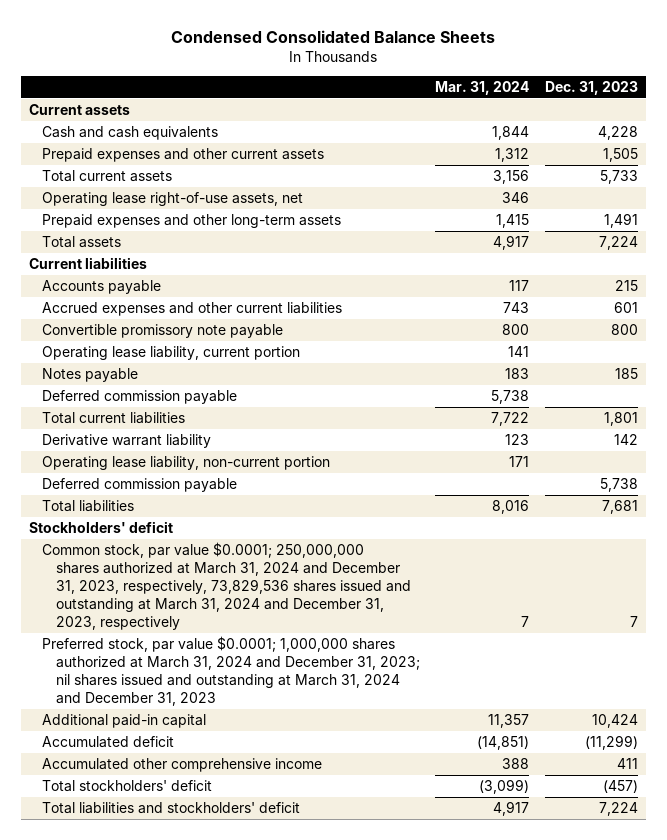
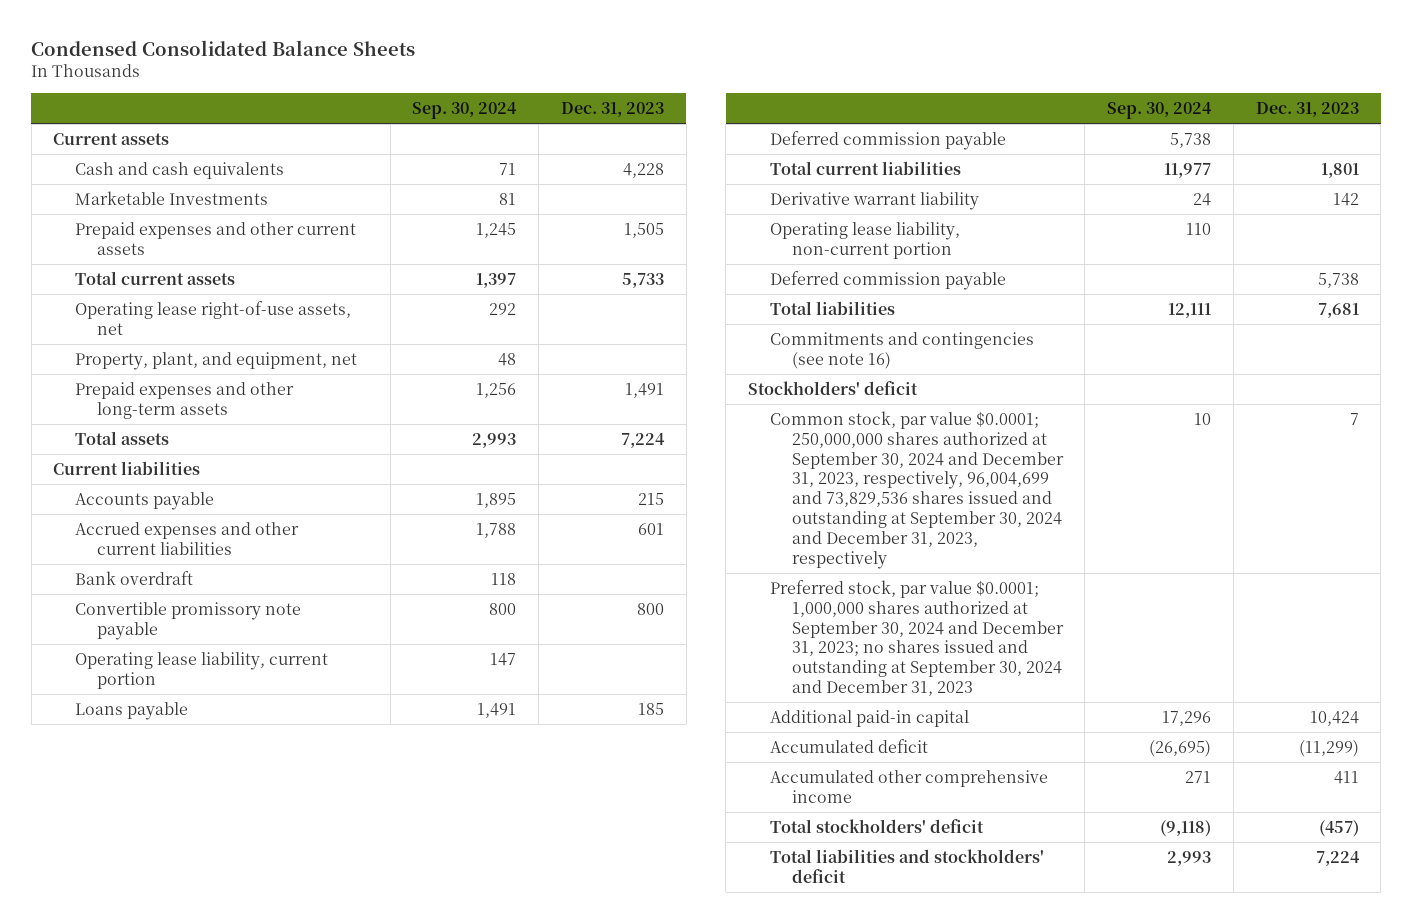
- | Mar. 31, 2024 | Dec. 31, 2023
+ | Sep. 30, 2024 | Dec. 31, 2023
+ Marketable Investments | 81 |
+ Property, plant, and equipment, net | 48 |
+ Bank overdraft | 118 |
- Notes payable | 183 | 185
+ Loans payable | 1,491 | 185
+ Commitments and contingencies (see note 16)
- Common stock, par value $0.0001; 250,000,000 shares authorized at March 31, 2024 and December 31, 2023, respectively, 73,829,536 shares issued and outstanding at March 31, 2024 and December 31, 2023, respectively | 7 | 7
- Preferred stock, par value $0.0001; 1,000,000 shares authorized at March 31, 2024 and December 31, 2023; nil shares issued and outstanding at March 31, 2024 and December 31, 2023
+ Common stock, par value $0.0001; 250,000,000 shares authorized at September 30, 2024 and December 31, 2023, respectively, 96,004,699 and 73,829,536 shares issued and outstanding at September 30, 2024 and December 31, 2023, respectively | 10 | 7
+ Preferred stock, par value $0.0001; 1,000,000 shares authorized at September 30, 2024 and December 31, 2023; no shares issued and outstanding at September 30, 2024 and December 31, 2023

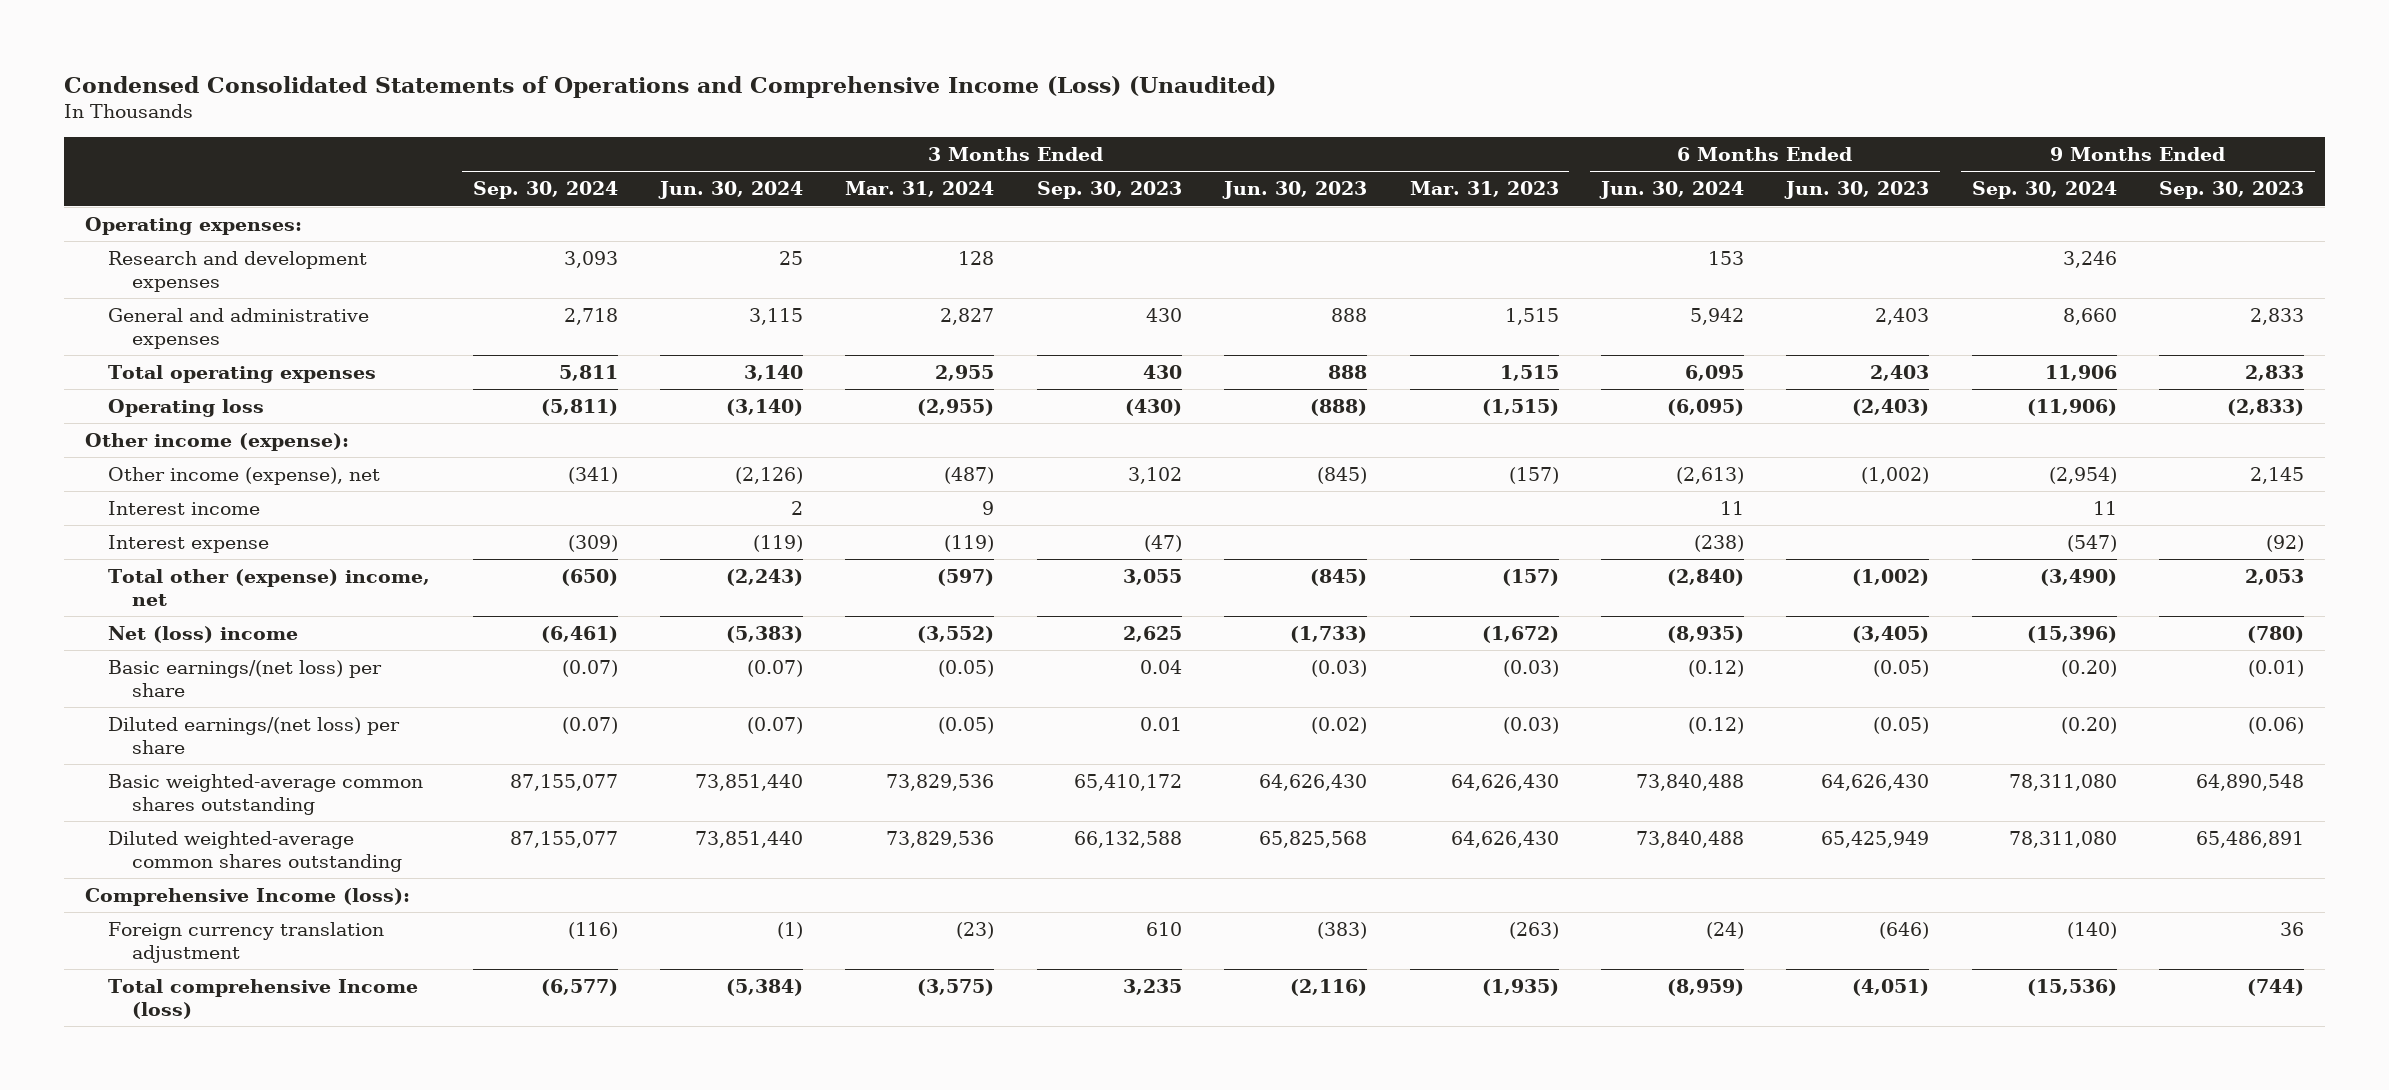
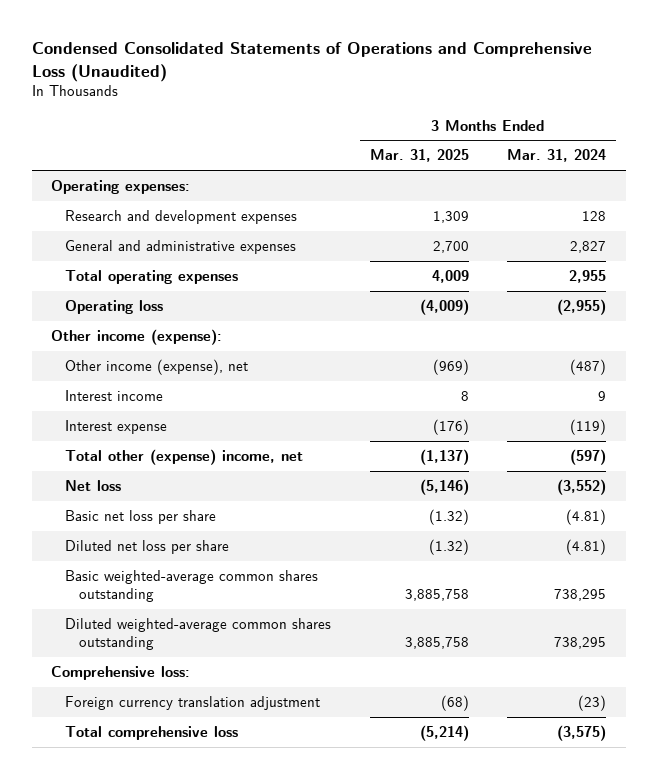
- Condensed Consolidated Statements of Operations and Comprehensive Income (Loss) (Unaudited)
+ Condensed Consolidated Statements of Operations and Comprehensive Loss (Unaudited)
- | 3 Months Ended Sep. 30, 2024 | 3 Months Ended Jun. 30, 2024 | 3 Months Ended Mar. 31, 2024 | 3 Months Ended Sep. 30, 2023 | 3 Months Ended Jun. 30, 2023 | 3 Months Ended Mar. 31, 2023 | 6 Months Ended Jun. 30, 2024 | 6 Months Ended Jun. 30, 2023 | 9 Months Ended Sep. 30, 2024 | 9 Months Ended Sep. 30, 2023
+ | 3 Months Ended Mar. 31, 2025 | 3 Months Ended Mar. 31, 2024
- Net (loss) income | (6,461) | (5,383) | (3,552) | 2,625 | (1,733) | (1,672) | (8,935) | (3,405) | (15,396) | (780)
- Basic earnings/(net loss) per share | (0.07) | (0.07) | (0.05) | 0.04 | (0.03) | (0.03) | (0.12) | (0.05) | (0.20) | (0.01)
- Diluted earnings/(net loss) per share | (0.07) | (0.07) | (0.05) | 0.01 | (0.02) | (0.03) | (0.12) | (0.05) | (0.20) | (0.06)
- Basic weighted-average common shares outstanding | 87,155,077 | 73,851,440 | 73,829,536 | 65,410,172 | 64,626,430 | 64,626,430 | 73,840,488 | 64,626,430 | 78,311,080 | 64,890,548
- Diluted weighted-average common shares outstanding | 87,155,077 | 73,851,440 | 73,829,536 | 66,132,588 | 65,825,568 | 64,626,430 | 73,840,488 | 65,425,949 | 78,311,080 | 65,486,891
- Comprehensive Income (loss):
+ Net loss | (5,146) | (3,552)
+ Basic net loss per share | (1.32) | (4.81)
+ Diluted net loss per share | (1.32) | (4.81)
+ Basic weighted-average common shares outstanding | 3,885,758 | 738,295
+ Diluted weighted-average common shares outstanding | 3,885,758 | 738,295
+ Comprehensive loss:
- Total comprehensive Income (loss) | (6,577) | (5,384) | (3,575) | 3,235 | (2,116) | (1,935) | (8,959) | (4,051) | (15,536) | (744)
+ Total comprehensive loss | (5,214) | (3,575)

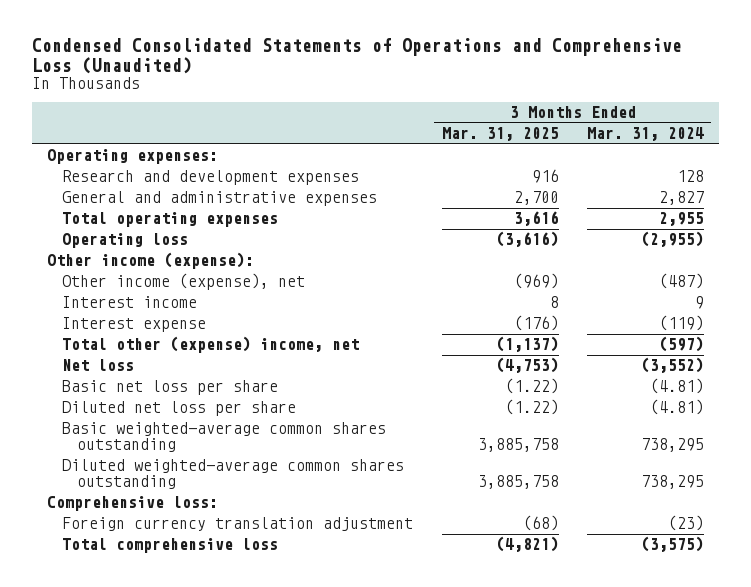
- Research and development expenses | 1,309 | 128
+ Research and development expenses | 916 | 128
- Total operating expenses | 4,009 | 2,955
- Operating loss | (4,009) | (2,955)
+ Total operating expenses | 3,616 | 2,955
+ Operating loss | (3,616) | (2,955)
- Net loss | (5,146) | (3,552)
- Basic net loss per share | (1.32) | (4.81)
- Diluted net loss per share | (1.32) | (4.81)
+ Net loss | (4,753) | (3,552)
+ Basic net loss per share | (1.22) | (4.81)
+ Diluted net loss per share | (1.22) | (4.81)
- Total comprehensive loss | (5,214) | (3,575)
+ Total comprehensive loss | (4,821) | (3,575)

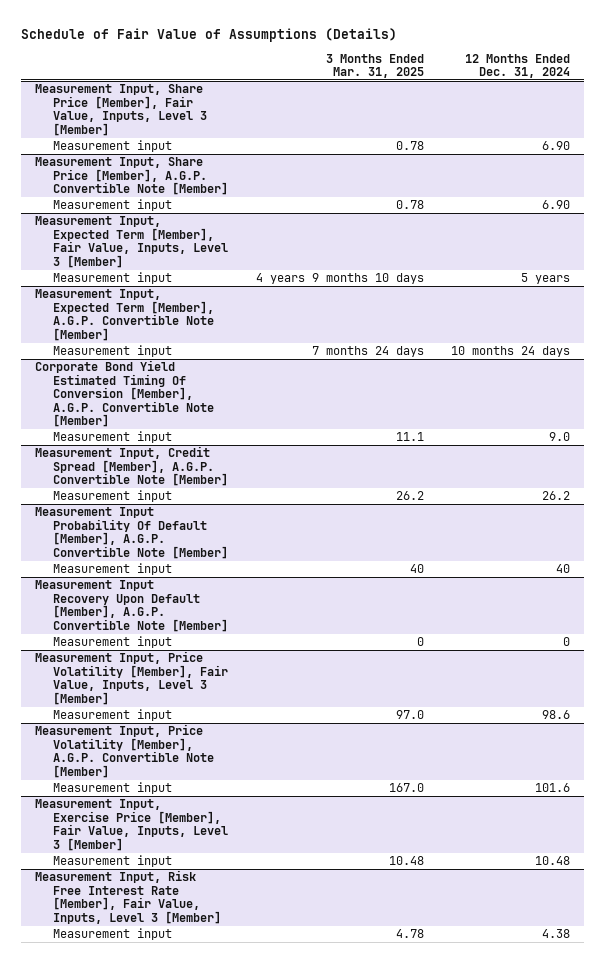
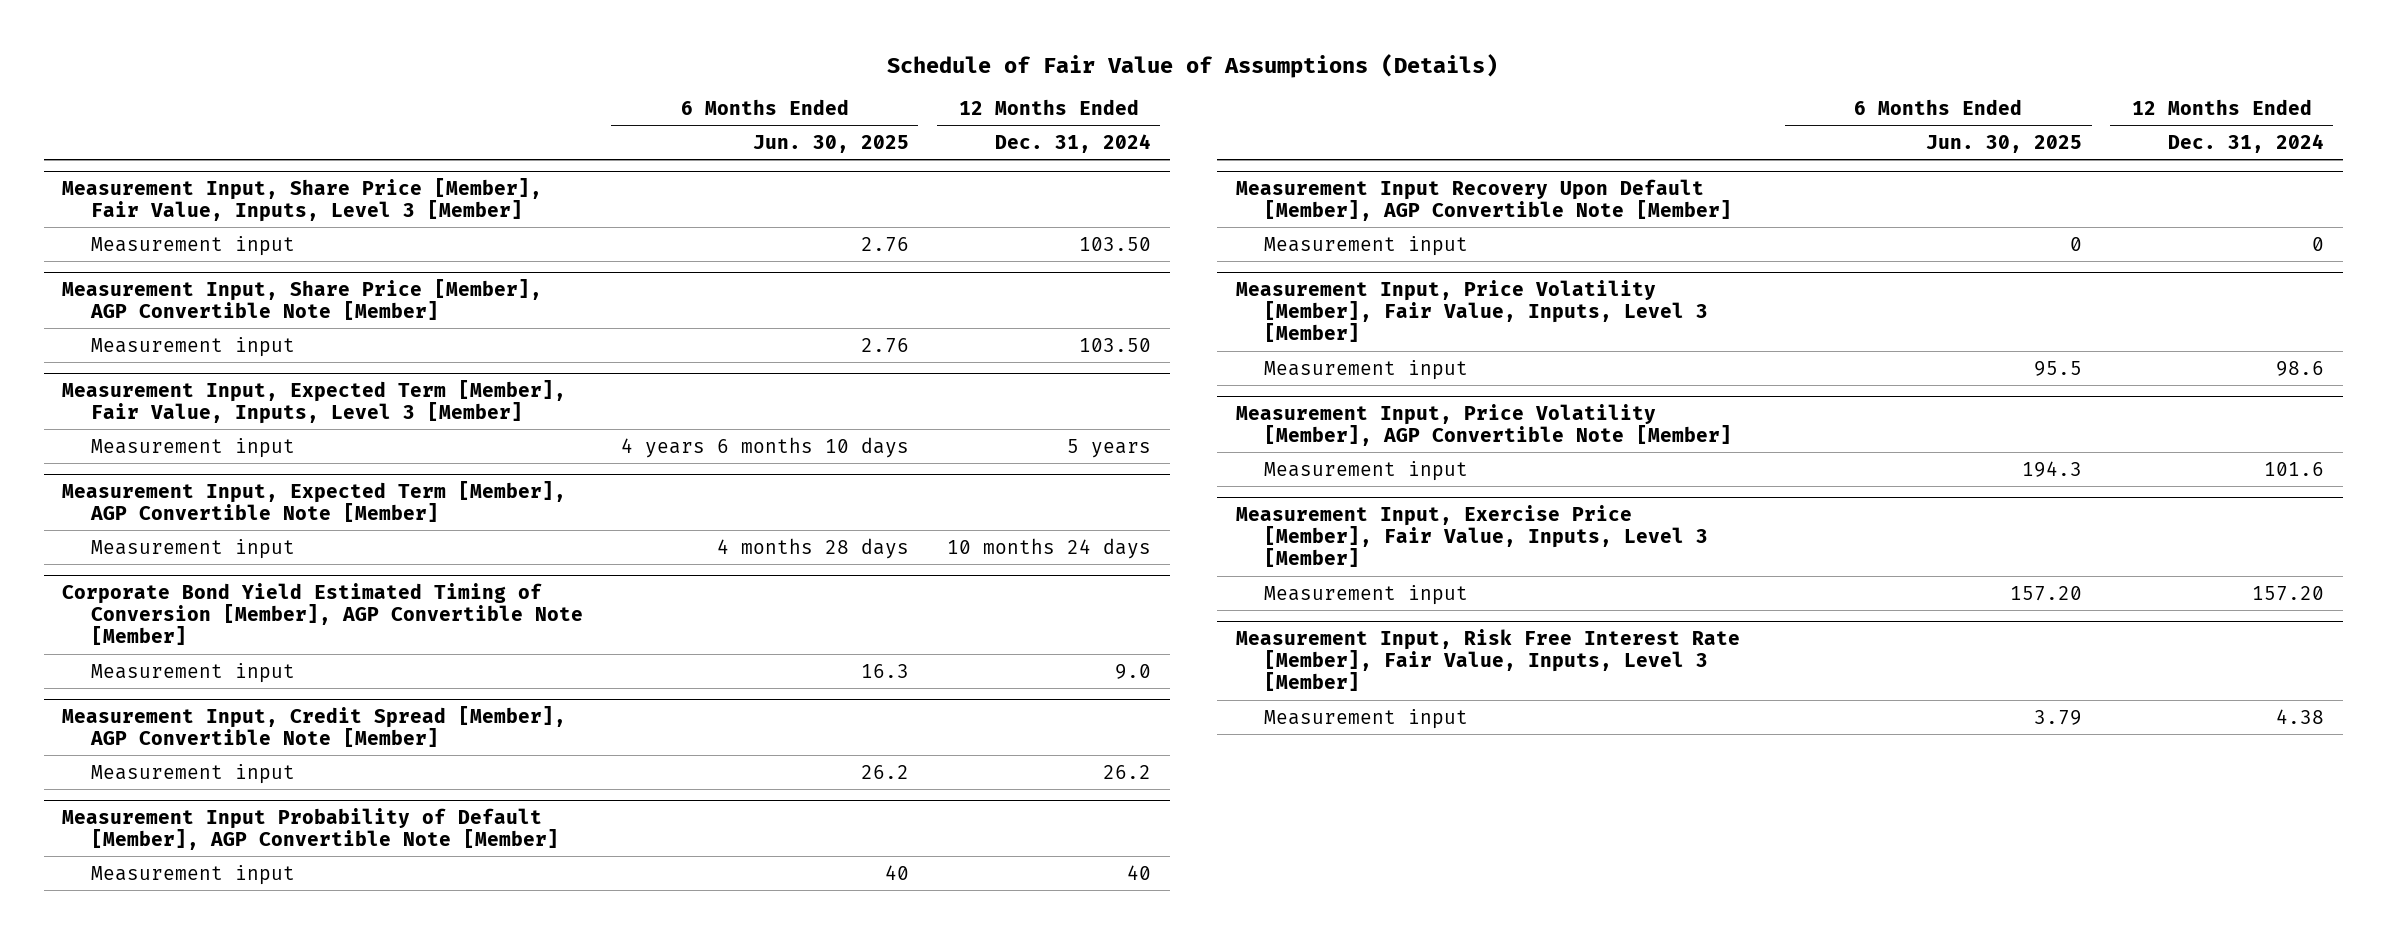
- | 3 Months Ended Mar. 31, 2025 | 12 Months Ended Dec. 31, 2024
+ | 6 Months Ended Jun. 30, 2025 | 12 Months Ended Dec. 31, 2024
@ Measurement Input, Share Price [Member], Fair Value, Inputs, Level 3 [Member]
- Measurement input | 0.78 | 6.90
- Measurement Input, Share Price [Member], A.G.P. Convertible Note [Member]
- Measurement input | 0.78 | 6.90
@ Measurement Input, Share Price [Member], Fair Value, Inputs, Level 3 [Member]
+ Measurement input | 2.76 | 103.50
+ Measurement Input, Share Price [Member], AGP Convertible Note [Member]
+ Measurement input | 2.76 | 103.50
- Measurement Input, Expected Term [Member], A.G.P. Convertible Note [Member]
+ Measurement Input, Expected Term [Member], AGP Convertible Note [Member]
- Corporate Bond Yield Estimated Timing Of Conversion [Member], A.G.P. Convertible Note [Member]
+ Corporate Bond Yield Estimated Timing of Conversion [Member], AGP Convertible Note [Member]
- Measurement Input, Credit Spread [Member], A.G.P. Convertible Note [Member]
+ Measurement Input, Credit Spread [Member], AGP Convertible Note [Member]
- Measurement Input Probability Of Default [Member], A.G.P. Convertible Note [Member]
+ Measurement Input Probability of Default [Member], AGP Convertible Note [Member]
- Measurement Input Recovery Upon Default [Member], A.G.P. Convertible Note [Member]
+ Measurement Input Recovery Upon Default [Member], AGP Convertible Note [Member]
- Measurement Input, Price Volatility [Member], A.G.P. Convertible Note [Member]
+ Measurement Input, Price Volatility [Member], AGP Convertible Note [Member]
@ Measurement Input, Exercise Price [Member], Fair Value, Inputs, Level 3 [Member]
- Measurement input | 10.48 | 10.48
+ Measurement input | 157.20 | 157.20

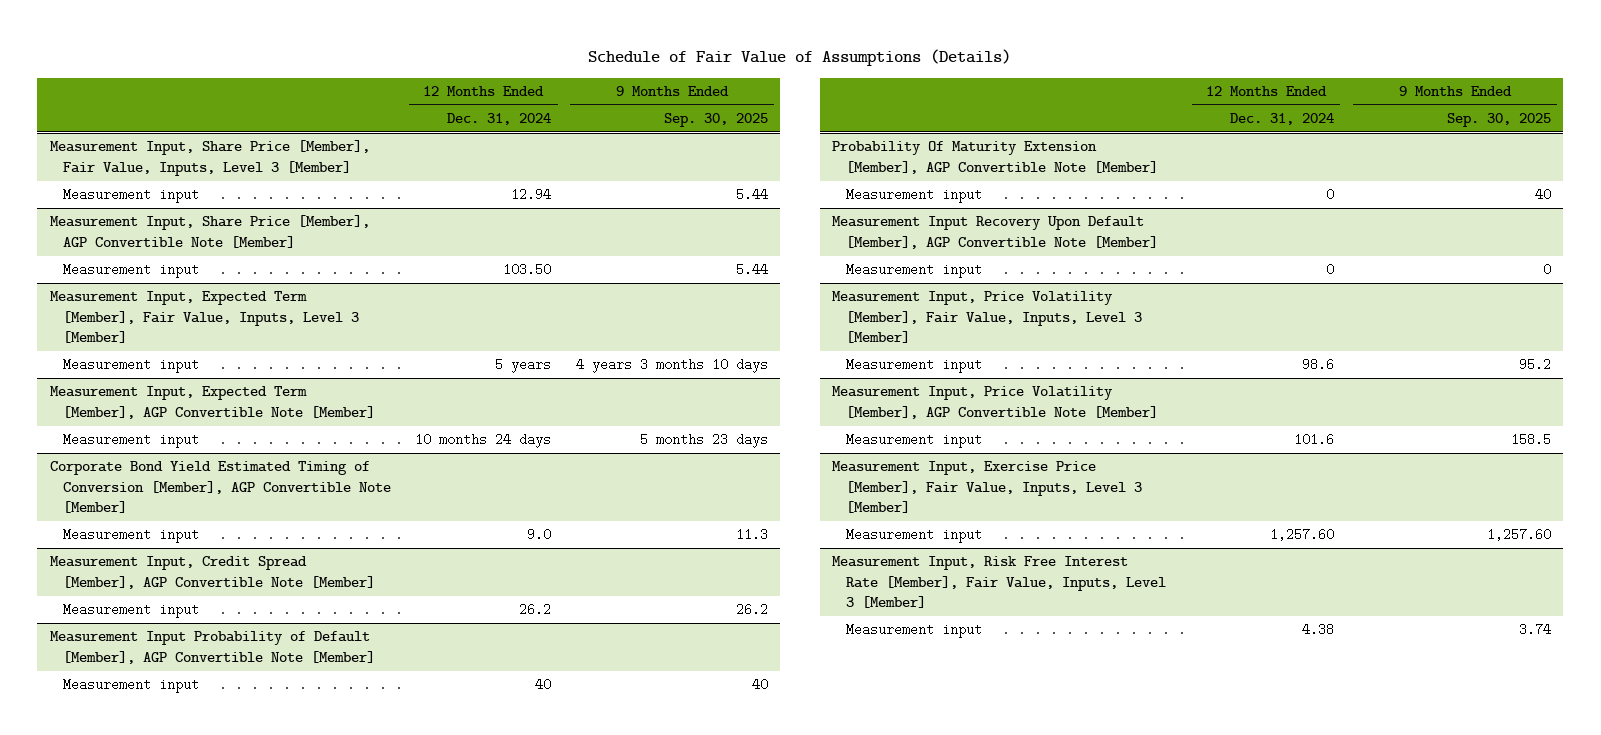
- | 6 Months Ended Jun. 30, 2025 | 12 Months Ended Dec. 31, 2024
+ | 12 Months Ended Dec. 31, 2024 | 9 Months Ended Sep. 30, 2025
@ Measurement Input, Share Price [Member], Fair Value, Inputs, Level 3 [Member]
- Measurement input | 2.76 | 103.50
+ Measurement input | 12.94 | 5.44
+ Probability Of Maturity Extension [Member], AGP Convertible Note [Member]
+ Measurement input | 0 | 40
@ Measurement Input, Exercise Price [Member], Fair Value, Inputs, Level 3 [Member]
- Measurement input | 157.20 | 157.20
+ Measurement input | 1,257.60 | 1,257.60

